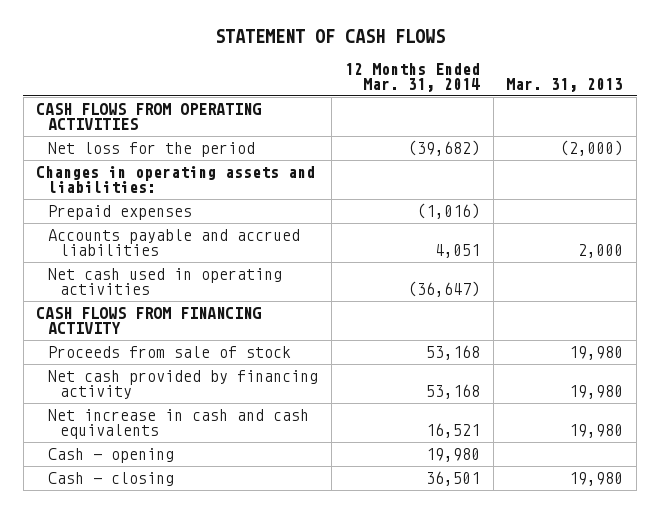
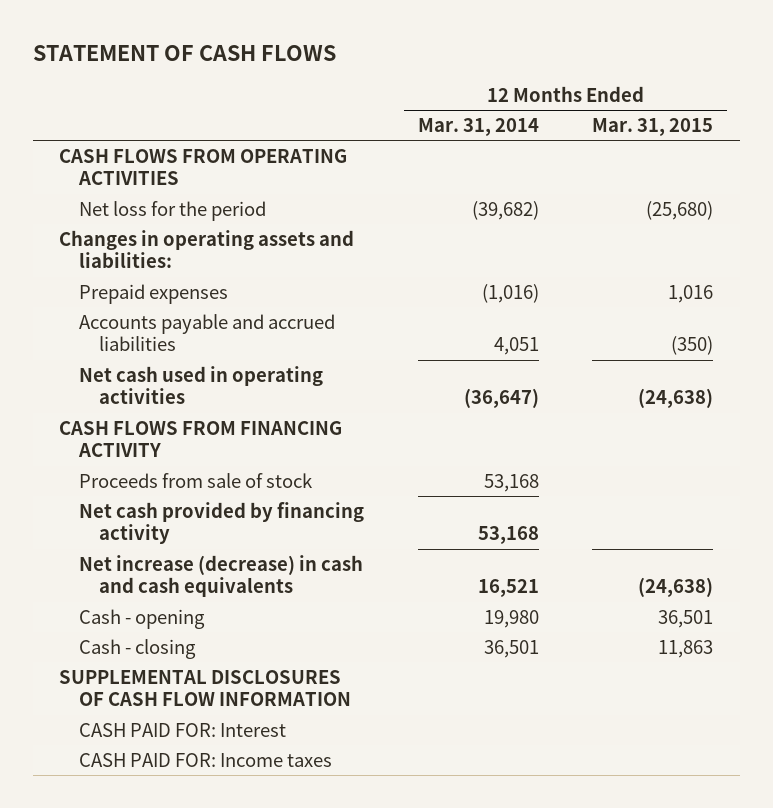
- | 12 Months Ended Mar. 31, 2014 | Mar. 31, 2013
+ | 12 Months Ended Mar. 31, 2014 | 12 Months Ended Mar. 31, 2015
- Net increase in cash and cash equivalents | 16,521 | 19,980
+ Net increase (decrease) in cash and cash equivalents | 16,521 | (24,638)
+ SUPPLEMENTAL DISCLOSURES OF CASH FLOW INFORMATION
+ CASH PAID FOR: Interest
+ CASH PAID FOR: Income taxes

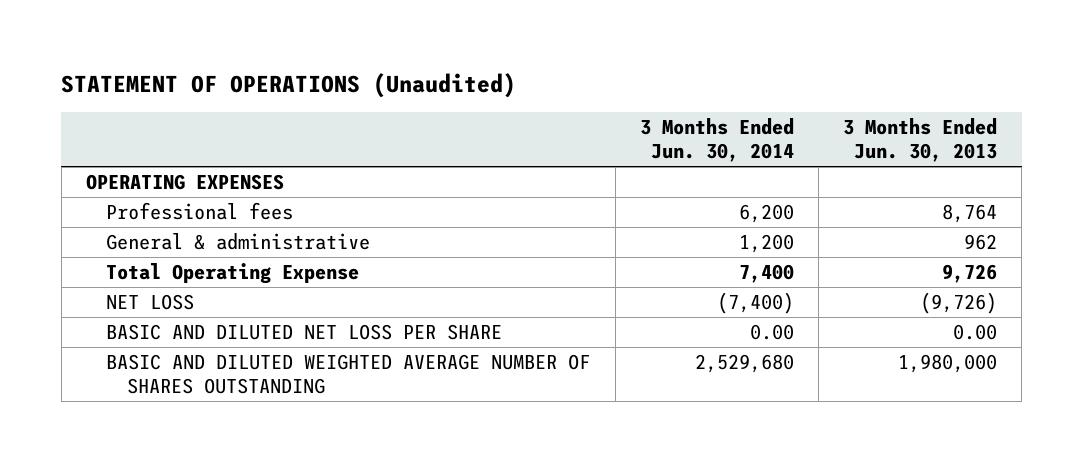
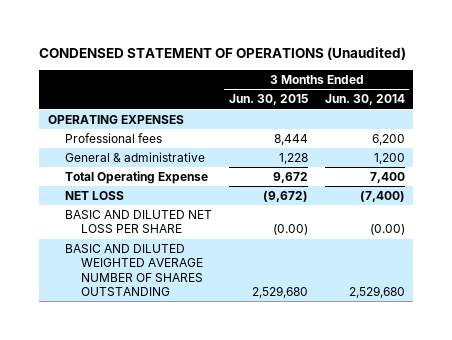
- STATEMENT OF OPERATIONS (Unaudited)
+ CONDENSED STATEMENT OF OPERATIONS (Unaudited)
- | 3 Months Ended Jun. 30, 2014 | 3 Months Ended Jun. 30, 2013
+ | 3 Months Ended Jun. 30, 2015 | 3 Months Ended Jun. 30, 2014
- BASIC AND DILUTED NET LOSS PER SHARE | 0.00 | 0.00
+ BASIC AND DILUTED NET LOSS PER SHARE | (0.00) | (0.00)

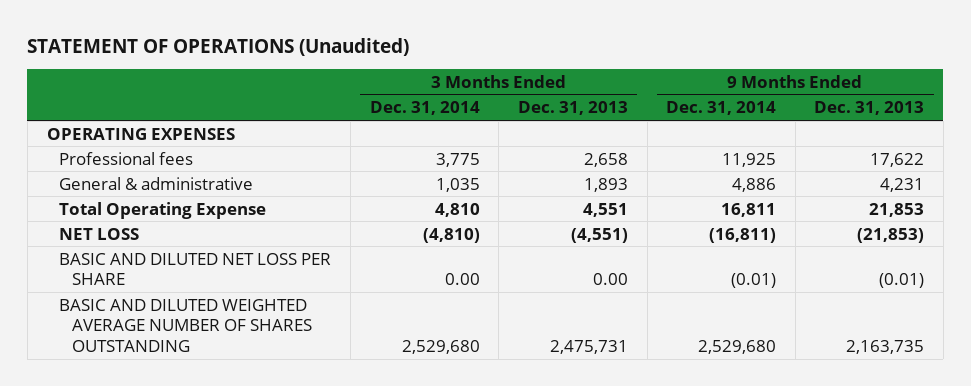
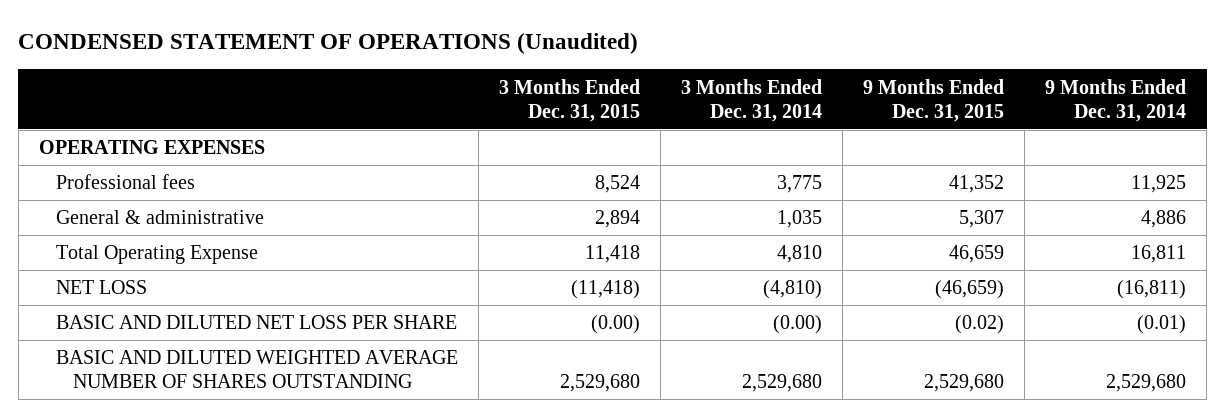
- STATEMENT OF OPERATIONS (Unaudited)
+ CONDENSED STATEMENT OF OPERATIONS (Unaudited)
- | 3 Months Ended Dec. 31, 2014 | 3 Months Ended Dec. 31, 2013 | 9 Months Ended Dec. 31, 2014 | 9 Months Ended Dec. 31, 2013
+ | 3 Months Ended Dec. 31, 2015 | 3 Months Ended Dec. 31, 2014 | 9 Months Ended Dec. 31, 2015 | 9 Months Ended Dec. 31, 2014
- BASIC AND DILUTED NET LOSS PER SHARE | 0.00 | 0.00 | (0.01) | (0.01)
+ BASIC AND DILUTED NET LOSS PER SHARE | (0.00) | (0.00) | (0.02) | (0.01)

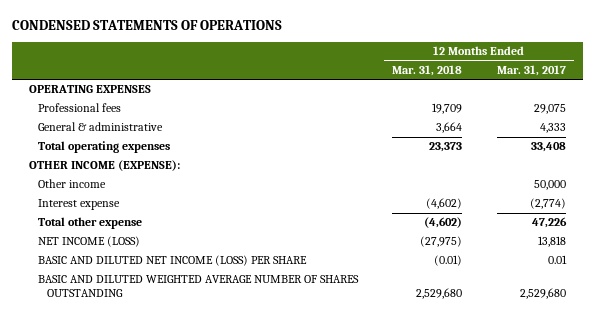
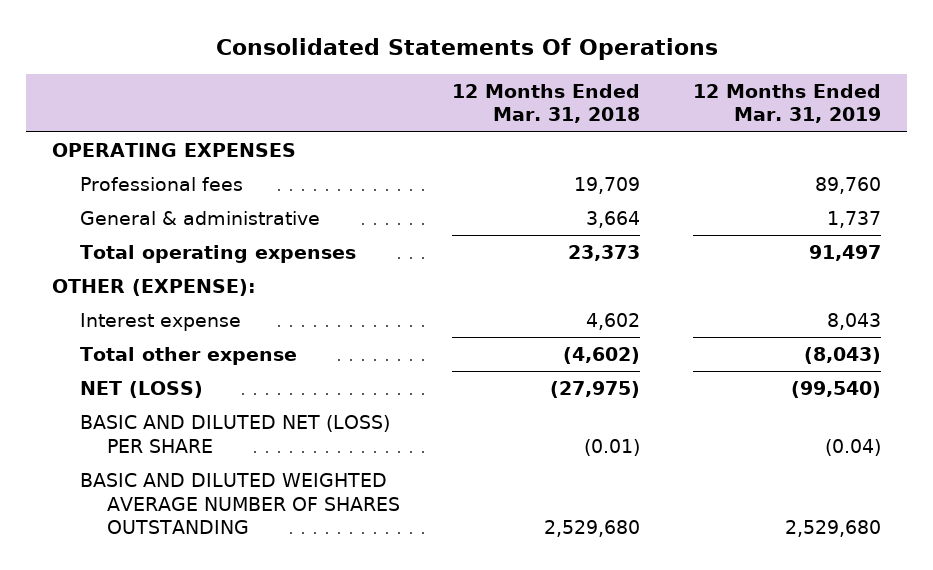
- CONDENSED STATEMENTS OF OPERATIONS
+ Consolidated Statements Of Operations
- | 12 Months Ended Mar. 31, 2018 | 12 Months Ended Mar. 31, 2017
+ | 12 Months Ended Mar. 31, 2018 | 12 Months Ended Mar. 31, 2019
- OTHER INCOME (EXPENSE):
- Other income | | 50,000
- Interest expense | (4,602) | (2,774)
+ OTHER (EXPENSE):
+ Interest expense | 4,602 | 8,043
- NET INCOME (LOSS) | (27,975) | 13,818
- BASIC AND DILUTED NET INCOME (LOSS) PER SHARE | (0.01) | 0.01
+ NET (LOSS) | (27,975) | (99,540)
+ BASIC AND DILUTED NET (LOSS) PER SHARE | (0.01) | (0.04)

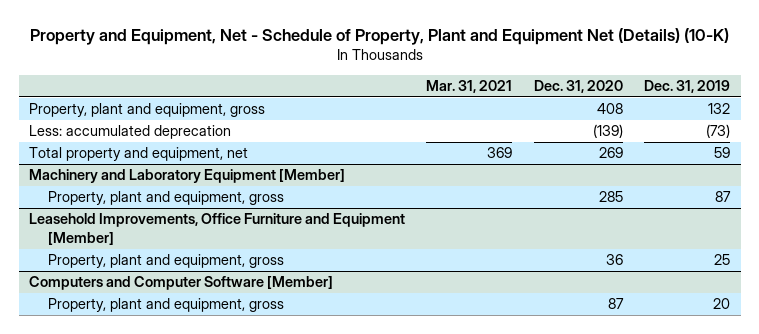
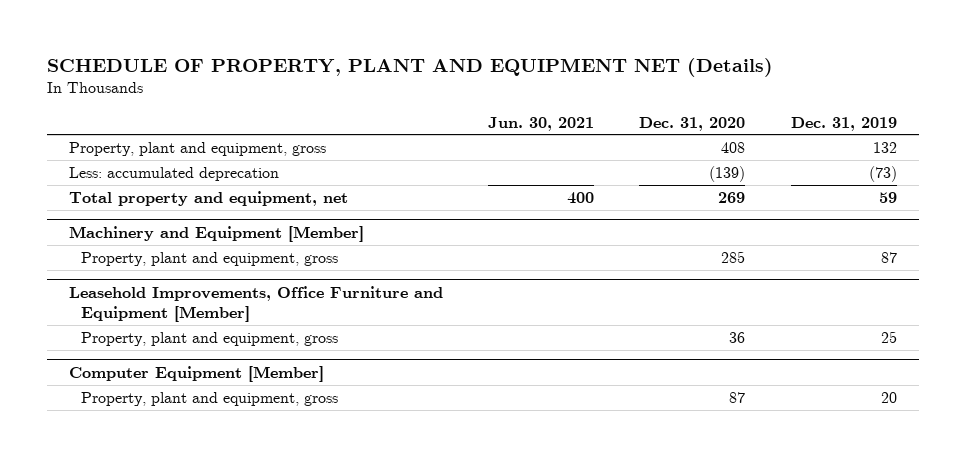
- Property and Equipment, Net - Schedule of Property, Plant and Equipment Net (Details) (10-K)
+ SCHEDULE OF PROPERTY, PLANT AND EQUIPMENT NET (Details)
- | Mar. 31, 2021 | Dec. 31, 2020 | Dec. 31, 2019
+ | Jun. 30, 2021 | Dec. 31, 2020 | Dec. 31, 2019
- Machinery and Laboratory Equipment [Member]
+ Machinery and Equipment [Member]
- Computers and Computer Software [Member]
+ Computer Equipment [Member]

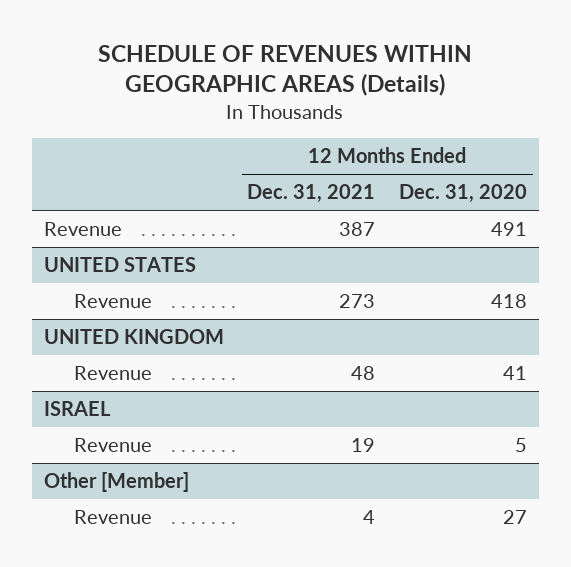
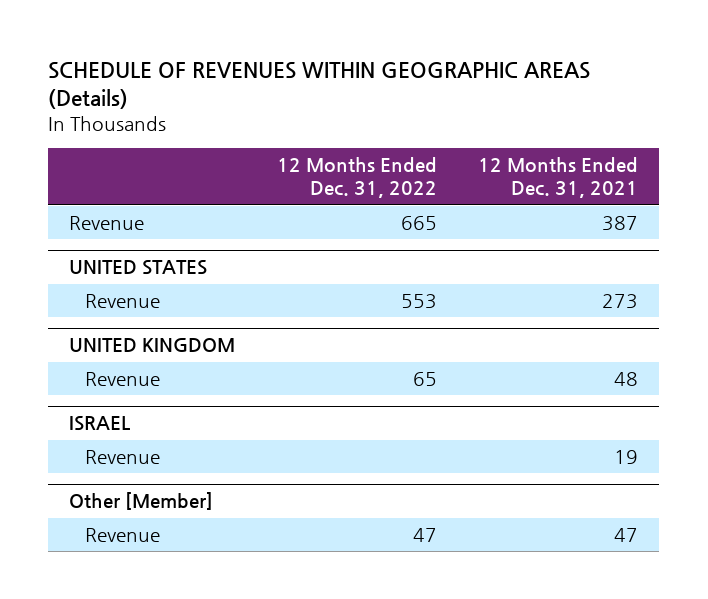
- | 12 Months Ended Dec. 31, 2021 | 12 Months Ended Dec. 31, 2020
+ | 12 Months Ended Dec. 31, 2022 | 12 Months Ended Dec. 31, 2021
@ Other [Member]
- Revenue | 4 | 27
+ Revenue | 47 | 47

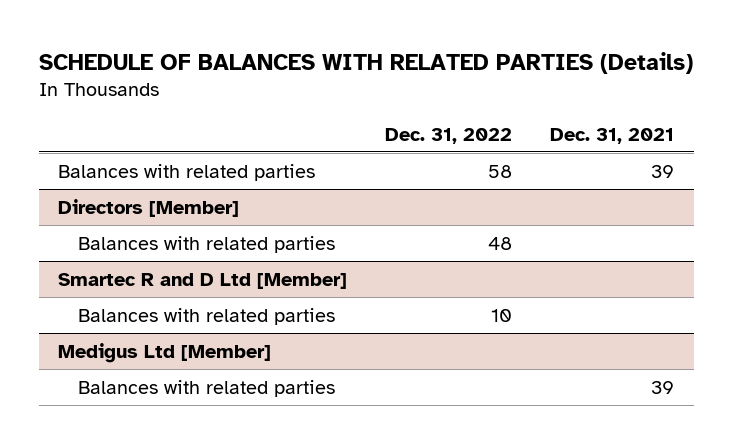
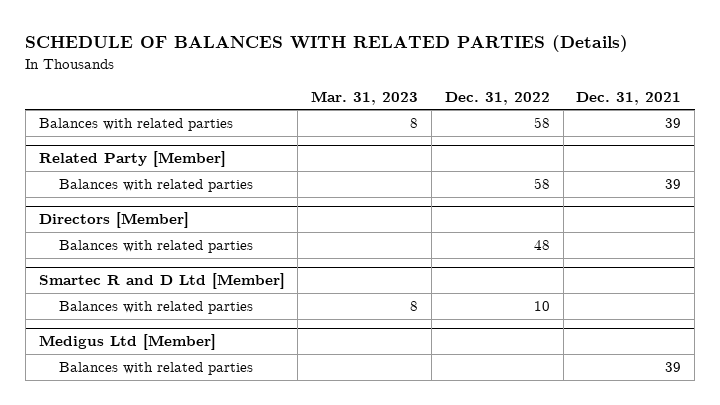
- | Dec. 31, 2022 | Dec. 31, 2021
+ | Mar. 31, 2023 | Dec. 31, 2022 | Dec. 31, 2021
+ Related Party [Member]
+ Balances with related parties | | 58 | 39

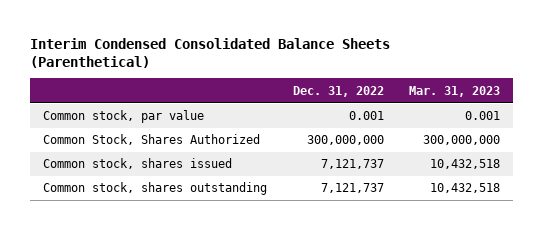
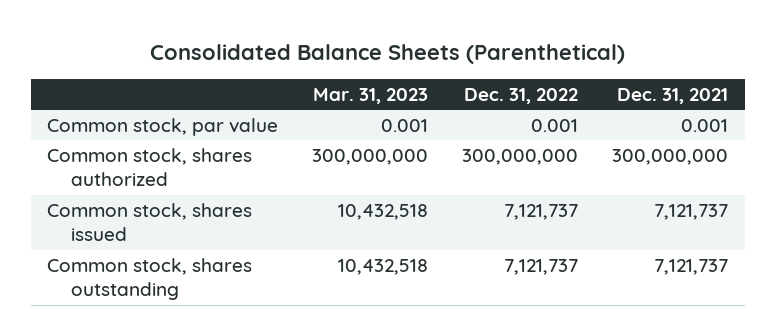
- Interim Condensed Consolidated Balance Sheets (Parenthetical)
+ Consolidated Balance Sheets (Parenthetical)
- | Dec. 31, 2022 | Mar. 31, 2023
+ | Mar. 31, 2023 | Dec. 31, 2022 | Dec. 31, 2021
- Common Stock, Shares Authorized | 300,000,000 | 300,000,000
+ Common stock, shares authorized | 300,000,000 | 300,000,000 | 300,000,000

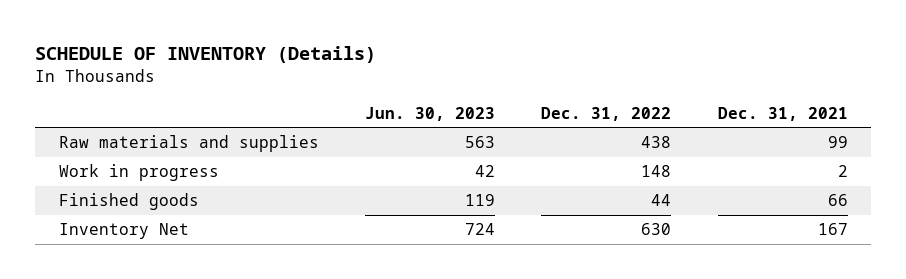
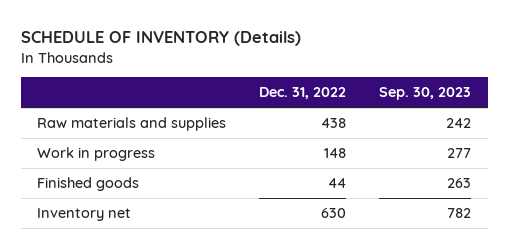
- | Jun. 30, 2023 | Dec. 31, 2022 | Dec. 31, 2021
+ | Dec. 31, 2022 | Sep. 30, 2023
- Inventory Net | 724 | 630 | 167
+ Inventory net | 630 | 782

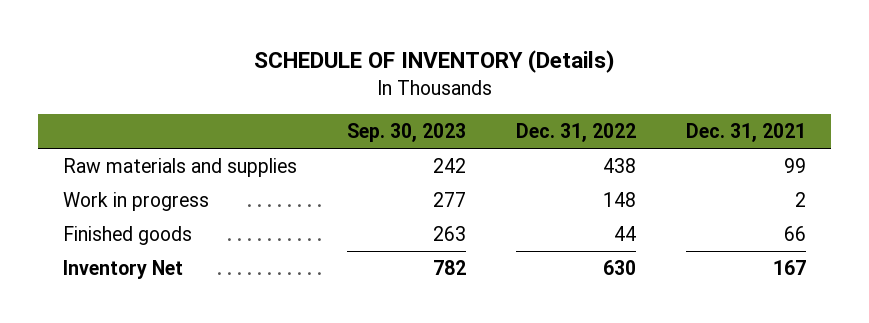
- | Dec. 31, 2022 | Sep. 30, 2023
+ | Sep. 30, 2023 | Dec. 31, 2022 | Dec. 31, 2021
- Inventory net | 630 | 782
+ Inventory Net | 782 | 630 | 167

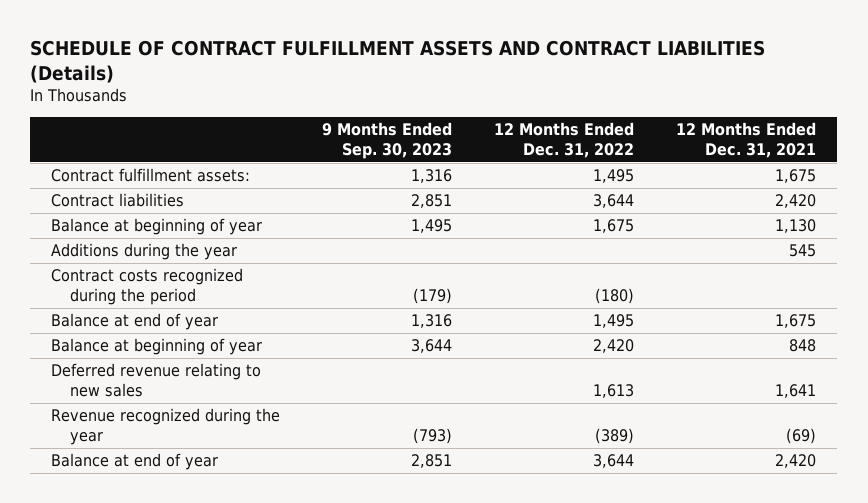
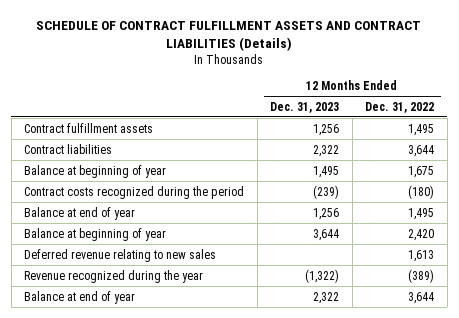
- | 9 Months Ended Sep. 30, 2023 | 12 Months Ended Dec. 31, 2022 | 12 Months Ended Dec. 31, 2021
+ | 12 Months Ended Dec. 31, 2023 | 12 Months Ended Dec. 31, 2022
- Contract fulfillment assets: | 1,316 | 1,495 | 1,675
+ Contract fulfillment assets | 1,256 | 1,495
- Additions during the year | | | 545

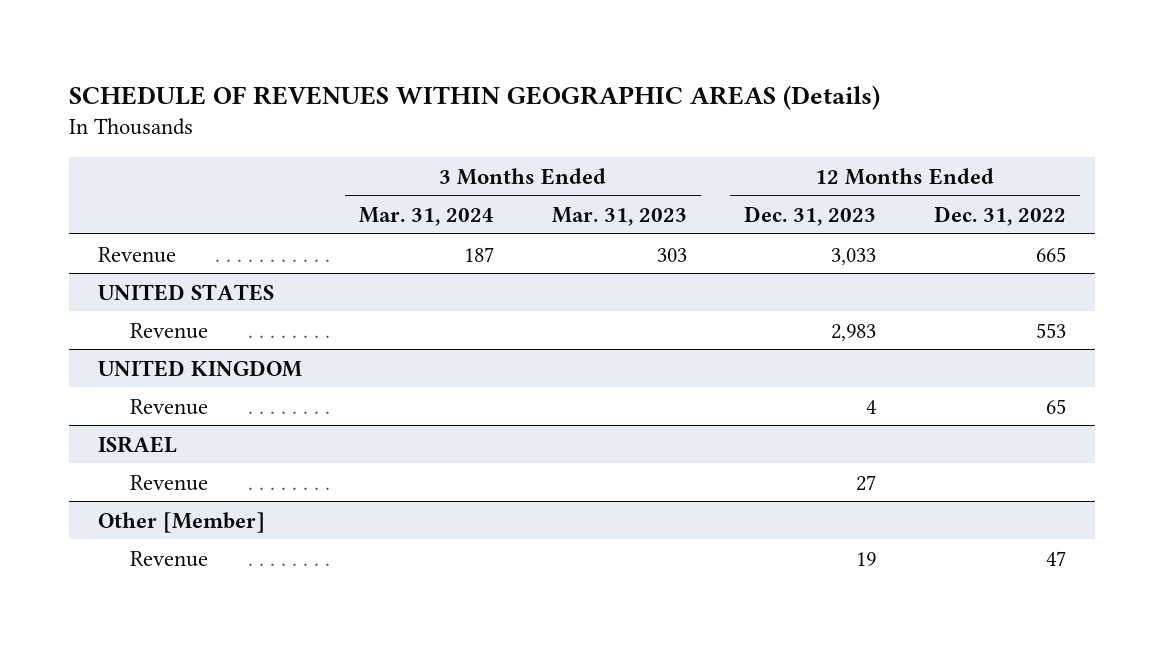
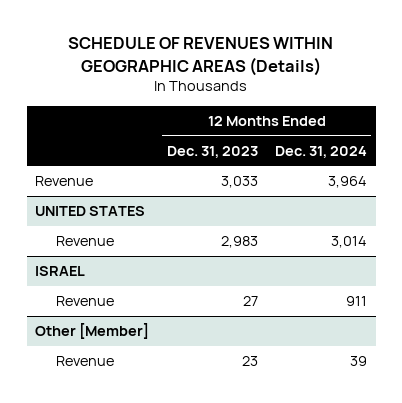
- | 3 Months Ended Mar. 31, 2024 | 3 Months Ended Mar. 31, 2023 | 12 Months Ended Dec. 31, 2023 | 12 Months Ended Dec. 31, 2022
+ | 12 Months Ended Dec. 31, 2023 | 12 Months Ended Dec. 31, 2024
- UNITED KINGDOM
- Revenue | | | 4 | 65
@ Other [Member]
- Revenue | | | 19 | 47
+ Revenue | 23 | 39

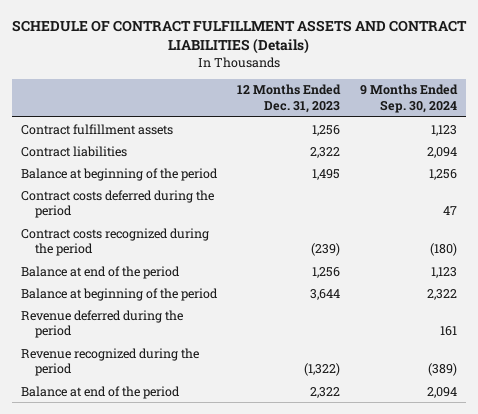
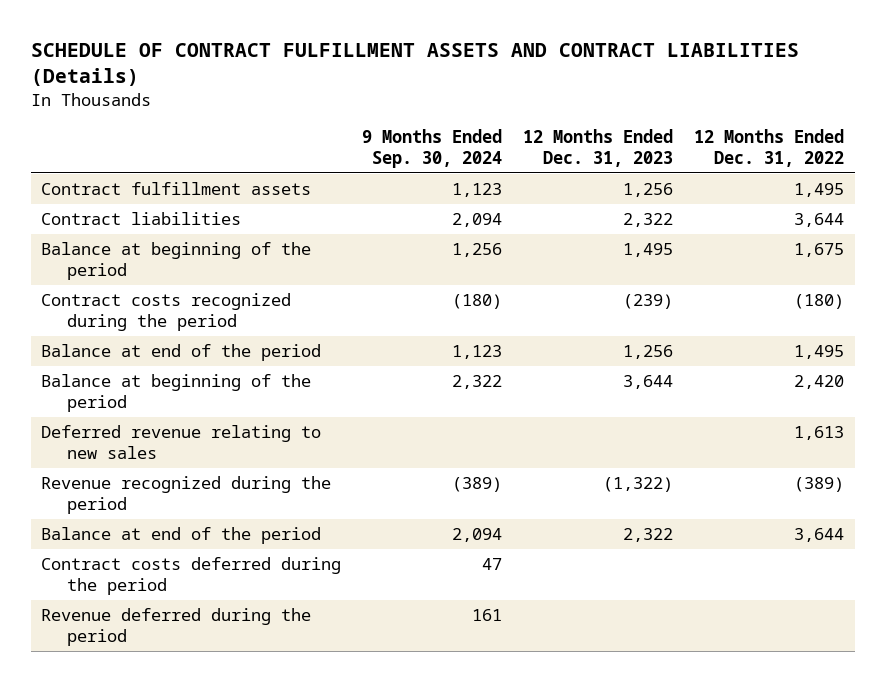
- | 12 Months Ended Dec. 31, 2023 | 9 Months Ended Sep. 30, 2024
+ | 9 Months Ended Sep. 30, 2024 | 12 Months Ended Dec. 31, 2023 | 12 Months Ended Dec. 31, 2022
+ Deferred revenue relating to new sales | | | 1,613
moved down: Contract costs deferred during the period | 47 | |
moved down: Revenue deferred during the period | 161 | |

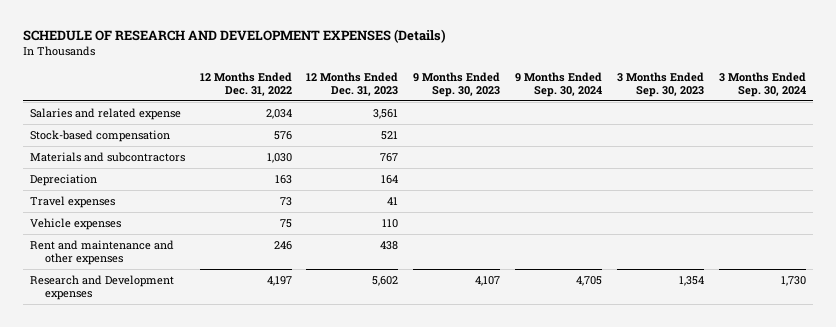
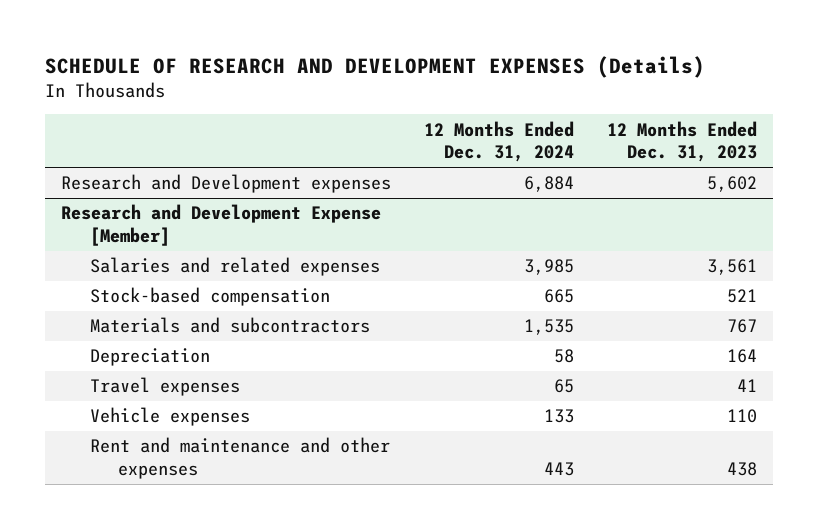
- | 12 Months Ended Dec. 31, 2022 | 12 Months Ended Dec. 31, 2023 | 9 Months Ended Sep. 30, 2023 | 9 Months Ended Sep. 30, 2024 | 3 Months Ended Sep. 30, 2023 | 3 Months Ended Sep. 30, 2024
+ | 12 Months Ended Dec. 31, 2024 | 12 Months Ended Dec. 31, 2023
- Salaries and related expense | 2,034 | 3,561 | | | |
moved up: Research and Development expenses | 6,884 | 5,602
+ Research and Development Expense [Member]
+ Salaries and related expenses | 3,985 | 3,561

